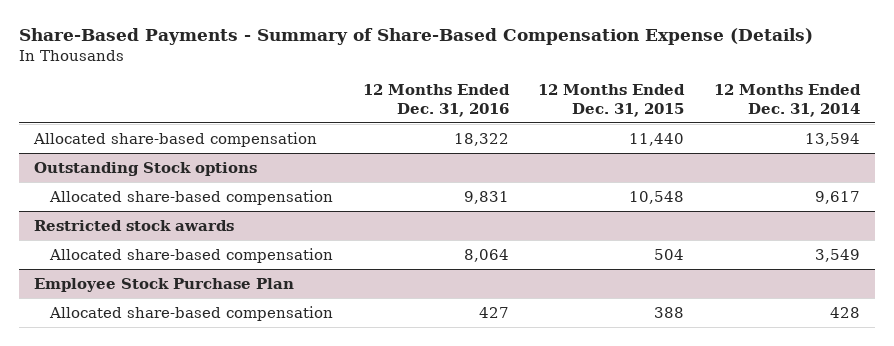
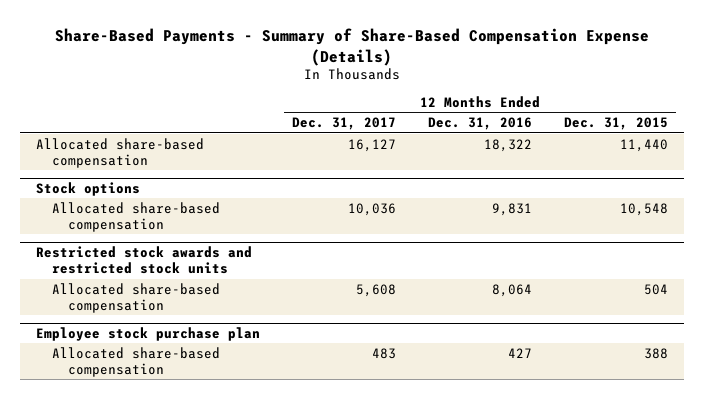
- | 12 Months Ended Dec. 31, 2016 | 12 Months Ended Dec. 31, 2015 | 12 Months Ended Dec. 31, 2014
+ | 12 Months Ended Dec. 31, 2017 | 12 Months Ended Dec. 31, 2016 | 12 Months Ended Dec. 31, 2015
- Outstanding Stock options
+ Stock options
- Restricted stock awards
+ Restricted stock awards and restricted stock units
- Employee Stock Purchase Plan
+ Employee stock purchase plan

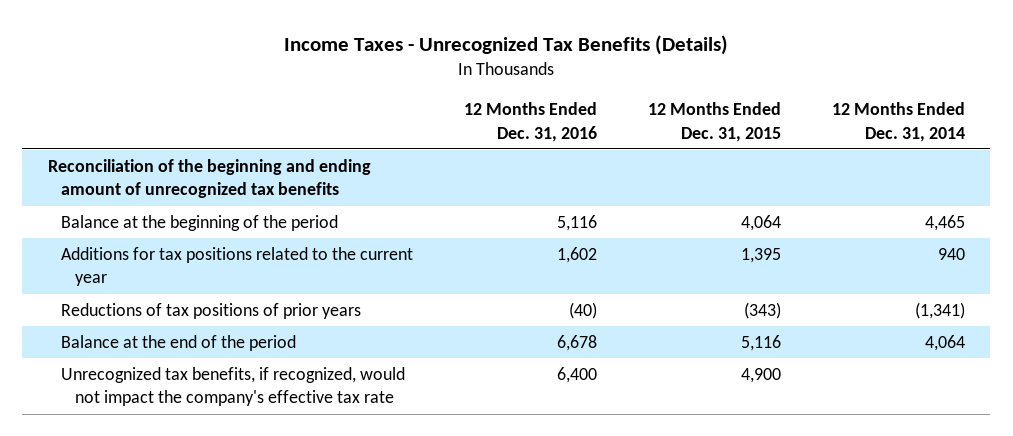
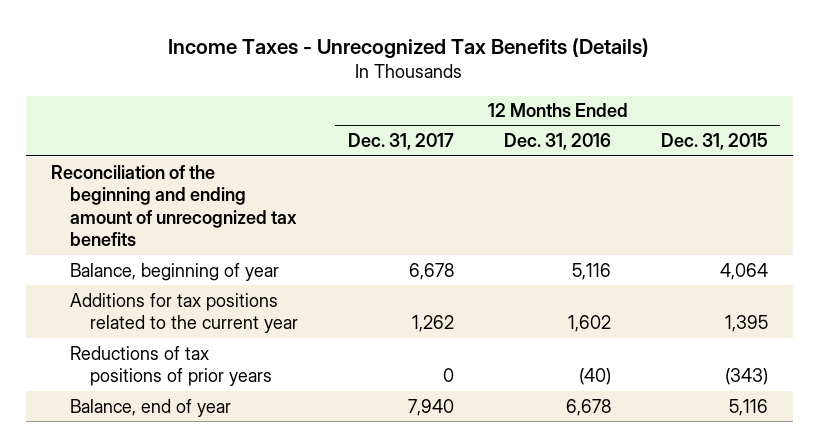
- | 12 Months Ended Dec. 31, 2016 | 12 Months Ended Dec. 31, 2015 | 12 Months Ended Dec. 31, 2014
+ | 12 Months Ended Dec. 31, 2017 | 12 Months Ended Dec. 31, 2016 | 12 Months Ended Dec. 31, 2015
- Balance at the beginning of the period | 5,116 | 4,064 | 4,465
+ Balance, beginning of year | 6,678 | 5,116 | 4,064
- Balance at the end of the period | 6,678 | 5,116 | 4,064
- Unrecognized tax benefits, if recognized, would not impact the company's effective tax rate | 6,400 | 4,900 |
+ Balance, end of year | 7,940 | 6,678 | 5,116

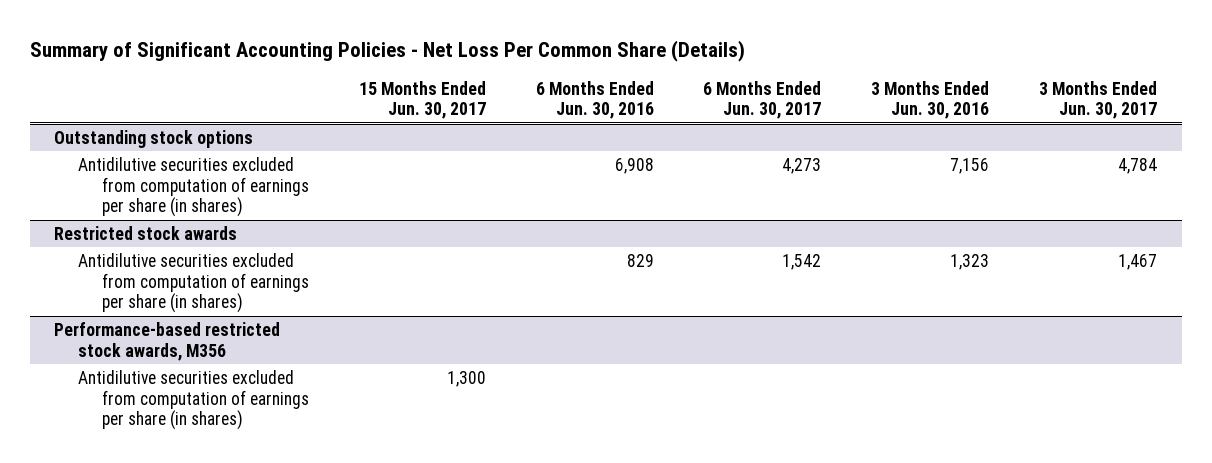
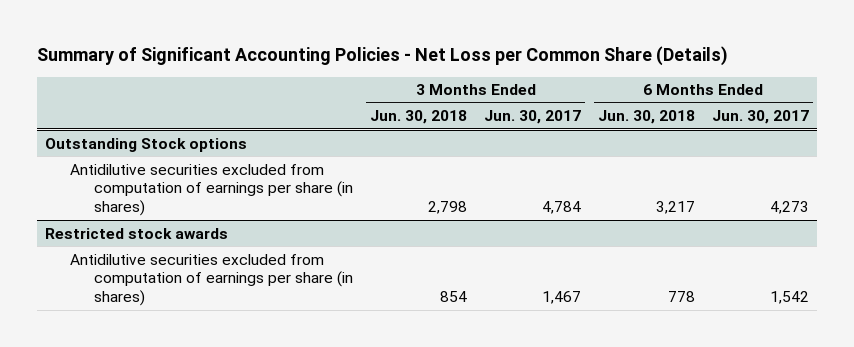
- Summary of Significant Accounting Policies - Net Loss Per Common Share (Details)
+ Summary of Significant Accounting Policies - Net Loss per Common Share (Details)
- | 15 Months Ended Jun. 30, 2017 | 6 Months Ended Jun. 30, 2016 | 6 Months Ended Jun. 30, 2017 | 3 Months Ended Jun. 30, 2016 | 3 Months Ended Jun. 30, 2017
+ | 3 Months Ended Jun. 30, 2018 | 3 Months Ended Jun. 30, 2017 | 6 Months Ended Jun. 30, 2018 | 6 Months Ended Jun. 30, 2017
- Outstanding stock options
+ Outstanding Stock options
- Performance-based restricted stock awards, M356
- Antidilutive securities excluded from computation of earnings per share (in shares) | 1,300 | | | |

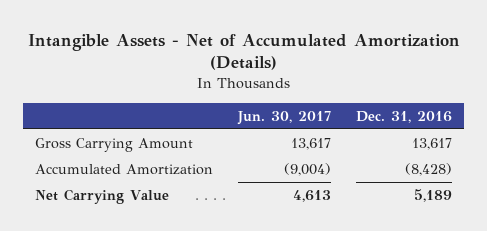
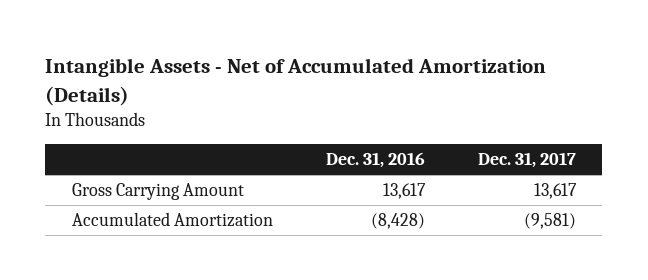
- | Jun. 30, 2017 | Dec. 31, 2016
+ | Dec. 31, 2016 | Dec. 31, 2017
- Net Carrying Value | 4,613 | 5,189

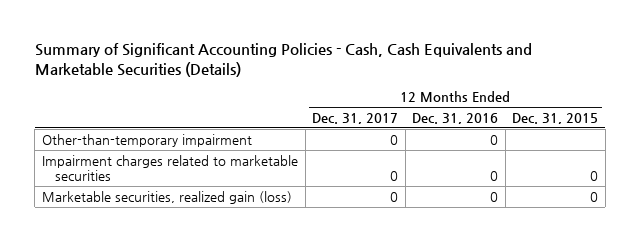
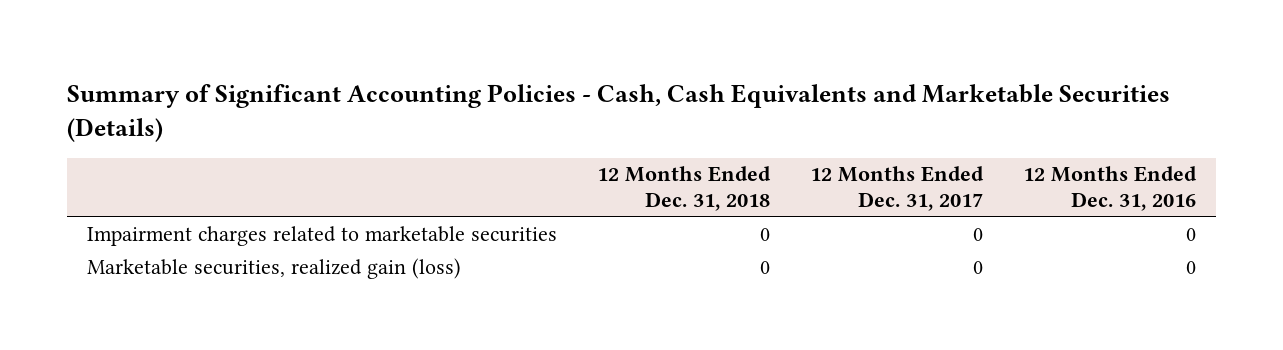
- | 12 Months Ended Dec. 31, 2017 | 12 Months Ended Dec. 31, 2016 | 12 Months Ended Dec. 31, 2015
+ | 12 Months Ended Dec. 31, 2018 | 12 Months Ended Dec. 31, 2017 | 12 Months Ended Dec. 31, 2016
- Other-than-temporary impairment | 0 | 0 |

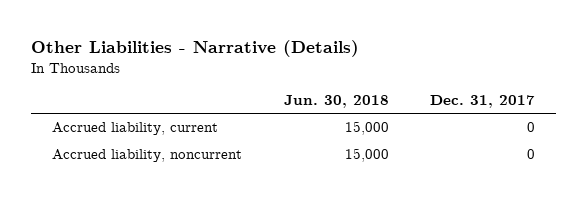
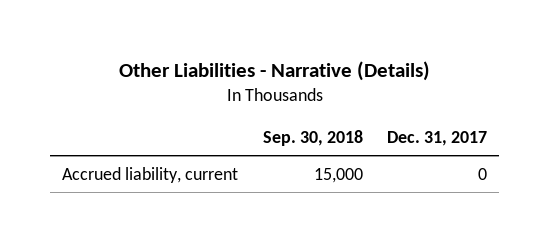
- | Jun. 30, 2018 | Dec. 31, 2017
+ | Sep. 30, 2018 | Dec. 31, 2017
- Accrued liability, noncurrent | 15,000 | 0

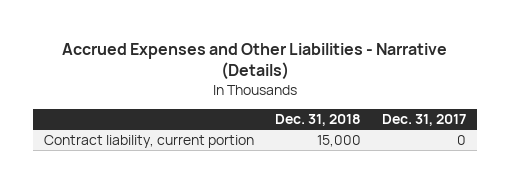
- Other Liabilities - Narrative (Details)
+ Accrued Expenses and Other Liabilities - Narrative (Details)
- | Sep. 30, 2018 | Dec. 31, 2017
+ | Dec. 31, 2018 | Dec. 31, 2017
- Accrued liability, current | 15,000 | 0
+ Contract liability, current portion | 15,000 | 0

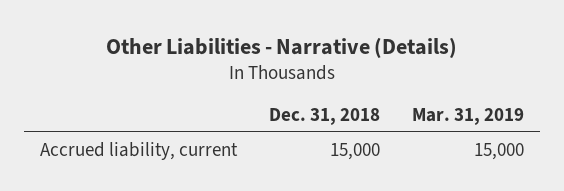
- Accrued Expenses and Other Liabilities - Narrative (Details)
+ Other Liabilities - Narrative (Details)
- | Dec. 31, 2018 | Dec. 31, 2017
+ | Dec. 31, 2018 | Mar. 31, 2019
- Contract liability, current portion | 15,000 | 0
+ Accrued liability, current | 15,000 | 15,000

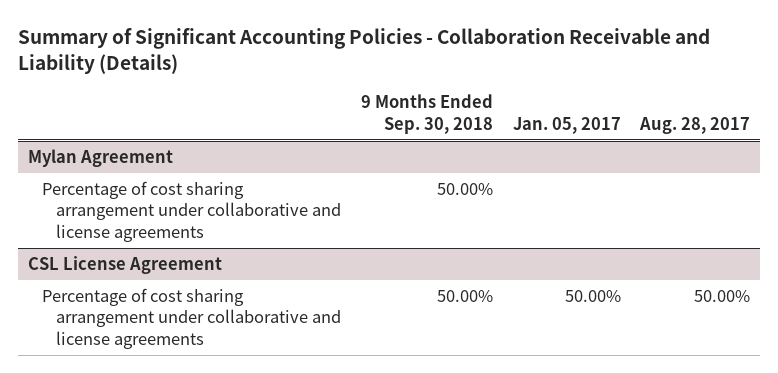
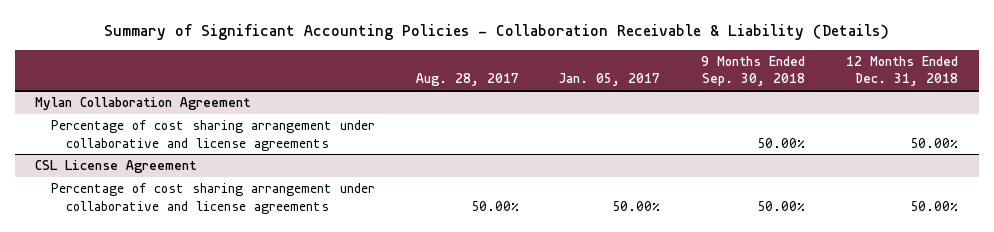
- Summary of Significant Accounting Policies - Collaboration Receivable and Liability (Details)
+ Summary of Significant Accounting Policies - Collaboration Receivable & Liability (Details)
- | 9 Months Ended Sep. 30, 2018 | Jan. 05, 2017 | Aug. 28, 2017
+ | Aug. 28, 2017 | Jan. 05, 2017 | 9 Months Ended Sep. 30, 2018 | 12 Months Ended Dec. 31, 2018
- Mylan Agreement
+ Mylan Collaboration Agreement

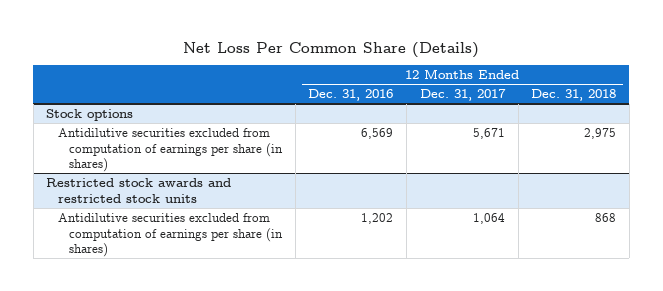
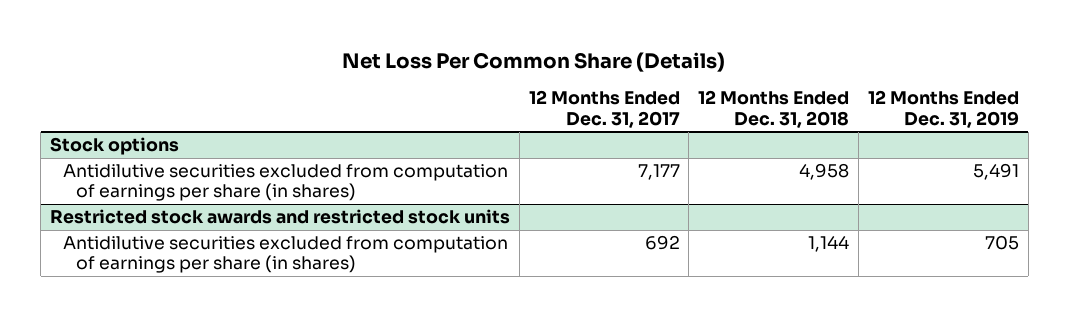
- | 12 Months Ended Dec. 31, 2016 | 12 Months Ended Dec. 31, 2017 | 12 Months Ended Dec. 31, 2018
+ | 12 Months Ended Dec. 31, 2017 | 12 Months Ended Dec. 31, 2018 | 12 Months Ended Dec. 31, 2019
@ Stock options
- Antidilutive securities excluded from computation of earnings per share (in shares) | 6,569 | 5,671 | 2,975
+ Antidilutive securities excluded from computation of earnings per share (in shares) | 7,177 | 4,958 | 5,491
@ Restricted stock awards and restricted stock units
- Antidilutive securities excluded from computation of earnings per share (in shares) | 1,202 | 1,064 | 868
+ Antidilutive securities excluded from computation of earnings per share (in shares) | 692 | 1,144 | 705

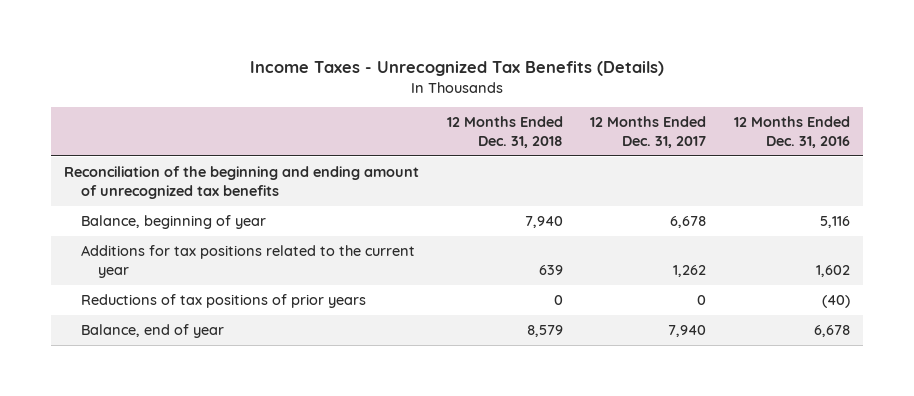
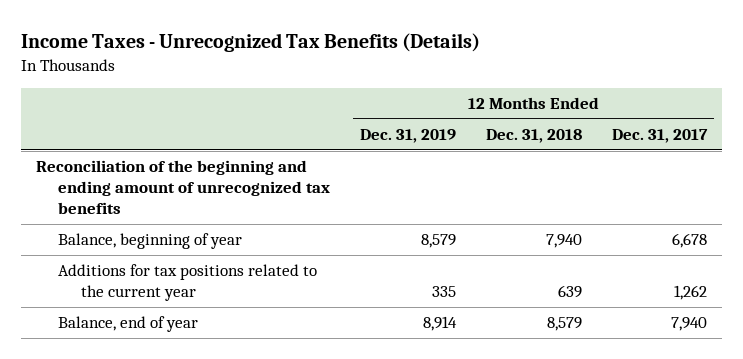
- | 12 Months Ended Dec. 31, 2018 | 12 Months Ended Dec. 31, 2017 | 12 Months Ended Dec. 31, 2016
+ | 12 Months Ended Dec. 31, 2019 | 12 Months Ended Dec. 31, 2018 | 12 Months Ended Dec. 31, 2017
- Reductions of tax positions of prior years | 0 | 0 | (40)

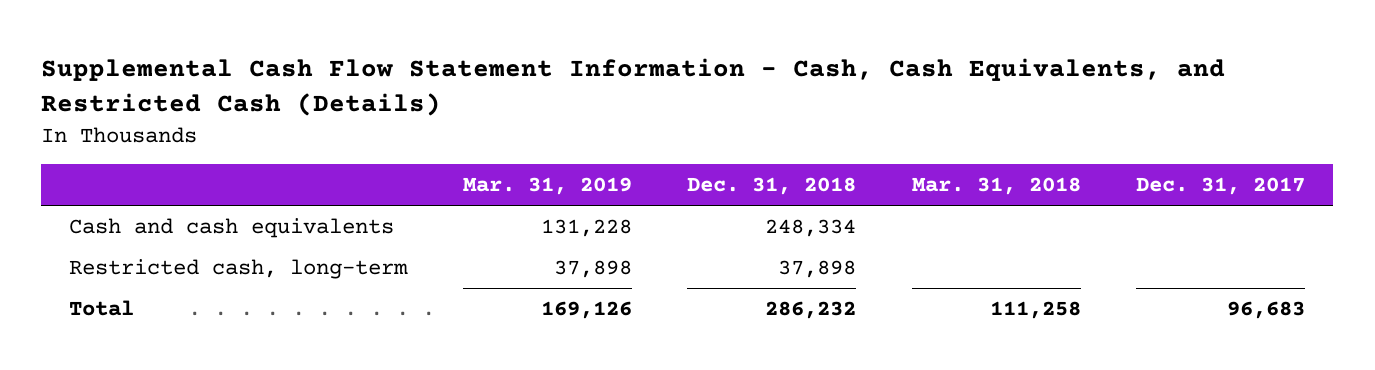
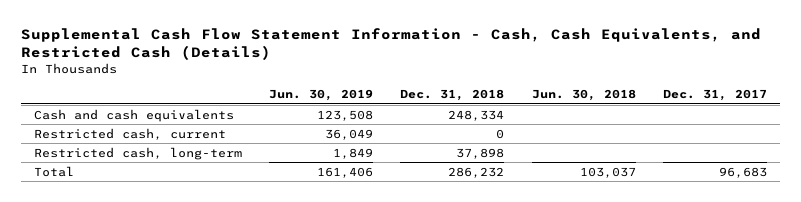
- | Mar. 31, 2019 | Dec. 31, 2018 | Mar. 31, 2018 | Dec. 31, 2017
+ | Jun. 30, 2019 | Dec. 31, 2018 | Jun. 30, 2018 | Dec. 31, 2017
+ Restricted cash, current | 36,049 | 0 | |

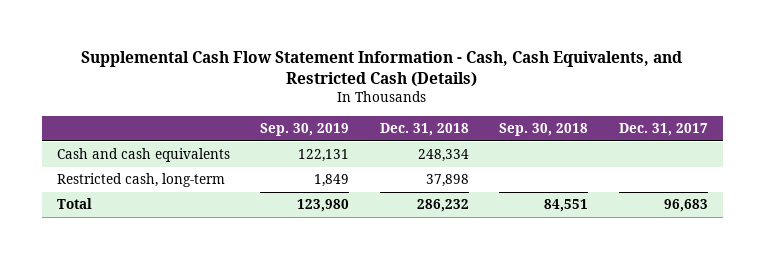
- | Jun. 30, 2019 | Dec. 31, 2018 | Jun. 30, 2018 | Dec. 31, 2017
+ | Sep. 30, 2019 | Dec. 31, 2018 | Sep. 30, 2018 | Dec. 31, 2017
- Restricted cash, current | 36,049 | 0 | |

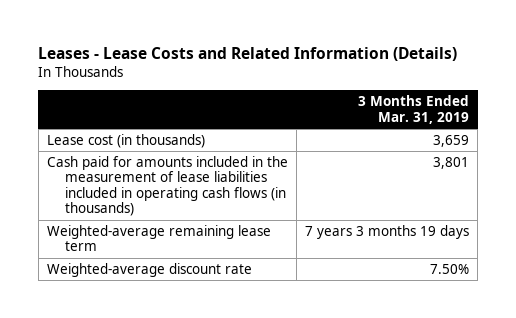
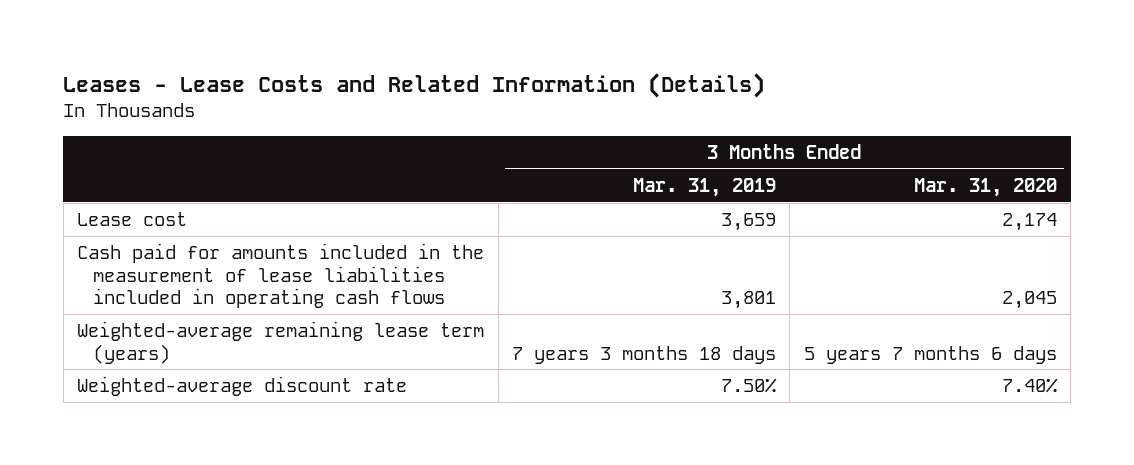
- | 3 Months Ended Mar. 31, 2019
+ | 3 Months Ended Mar. 31, 2019 | 3 Months Ended Mar. 31, 2020
- Lease cost (in thousands) | 3,659
- Cash paid for amounts included in the measurement of lease liabilities included in operating cash flows (in thousands) | 3,801
- Weighted-average remaining lease term | 7 years 3 months 19 days
+ Lease cost | 3,659 | 2,174
+ Cash paid for amounts included in the measurement of lease liabilities included in operating cash flows | 3,801 | 2,045
+ Weighted-average remaining lease term (years) | 7 years 3 months 18 days | 5 years 7 months 6 days

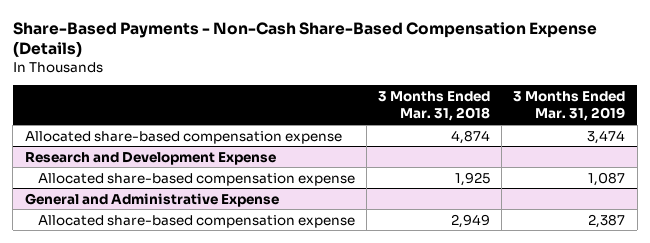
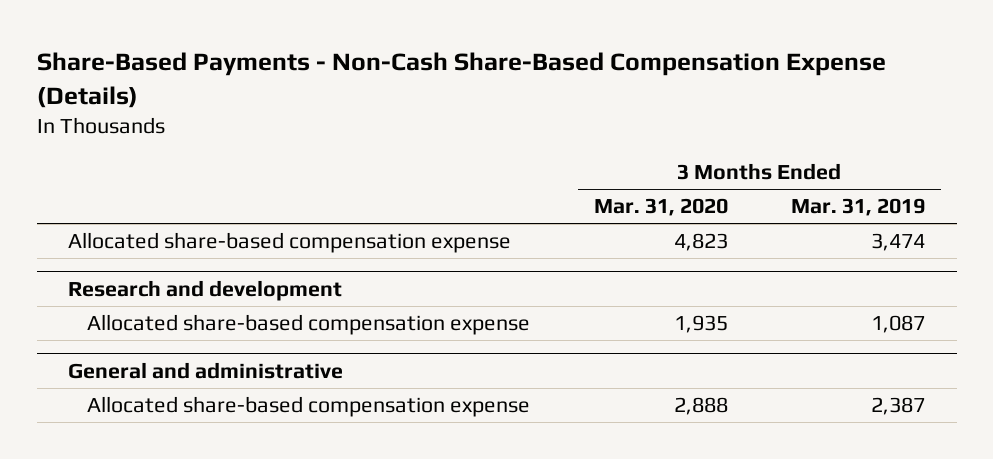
- | 3 Months Ended Mar. 31, 2018 | 3 Months Ended Mar. 31, 2019
+ | 3 Months Ended Mar. 31, 2020 | 3 Months Ended Mar. 31, 2019
- Research and Development Expense
+ Research and development
- General and Administrative Expense
+ General and administrative

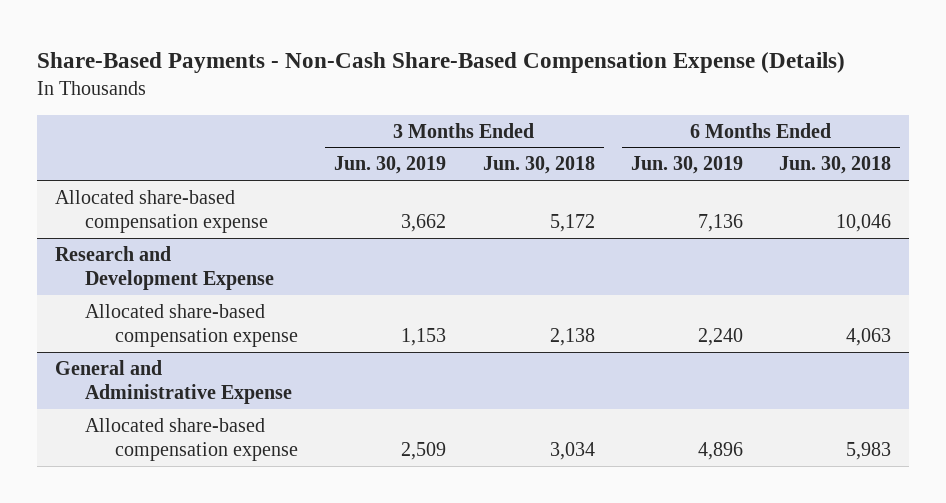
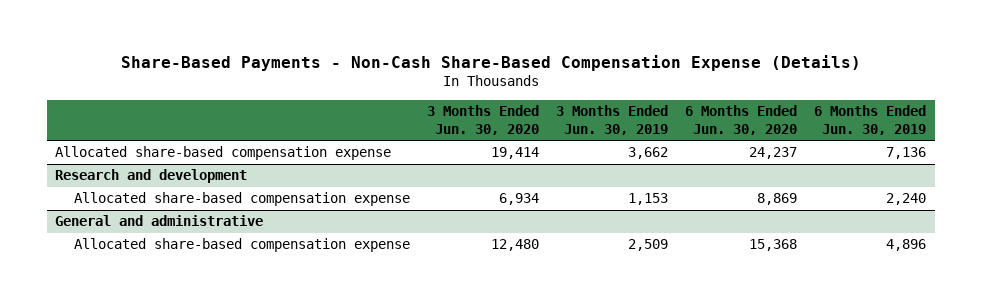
- | 3 Months Ended Jun. 30, 2019 | 3 Months Ended Jun. 30, 2018 | 6 Months Ended Jun. 30, 2019 | 6 Months Ended Jun. 30, 2018
+ | 3 Months Ended Jun. 30, 2020 | 3 Months Ended Jun. 30, 2019 | 6 Months Ended Jun. 30, 2020 | 6 Months Ended Jun. 30, 2019
- Research and Development Expense
+ Research and development
- General and Administrative Expense
+ General and administrative

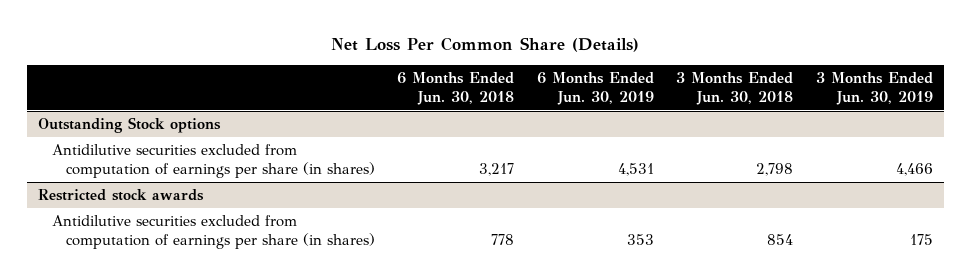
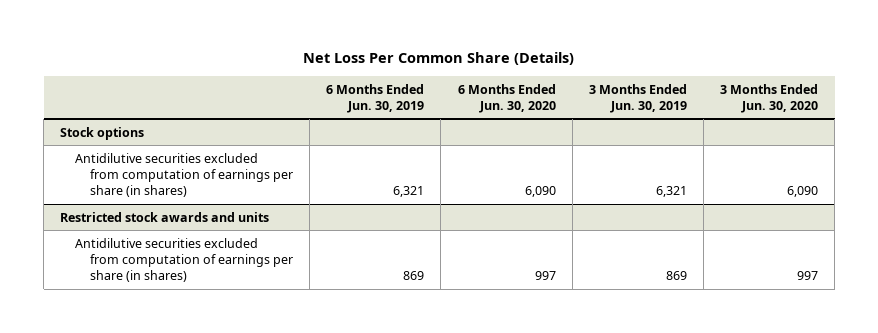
- | 6 Months Ended Jun. 30, 2018 | 6 Months Ended Jun. 30, 2019 | 3 Months Ended Jun. 30, 2018 | 3 Months Ended Jun. 30, 2019
+ | 6 Months Ended Jun. 30, 2019 | 6 Months Ended Jun. 30, 2020 | 3 Months Ended Jun. 30, 2019 | 3 Months Ended Jun. 30, 2020
- Outstanding Stock options
- Antidilutive securities excluded from computation of earnings per share (in shares) | 3,217 | 4,531 | 2,798 | 4,466
- Restricted stock awards
- Antidilutive securities excluded from computation of earnings per share (in shares) | 778 | 353 | 854 | 175
+ Stock options
+ Antidilutive securities excluded from computation of earnings per share (in shares) | 6,321 | 6,090 | 6,321 | 6,090
+ Restricted stock awards and units
+ Antidilutive securities excluded from computation of earnings per share (in shares) | 869 | 997 | 869 | 997

